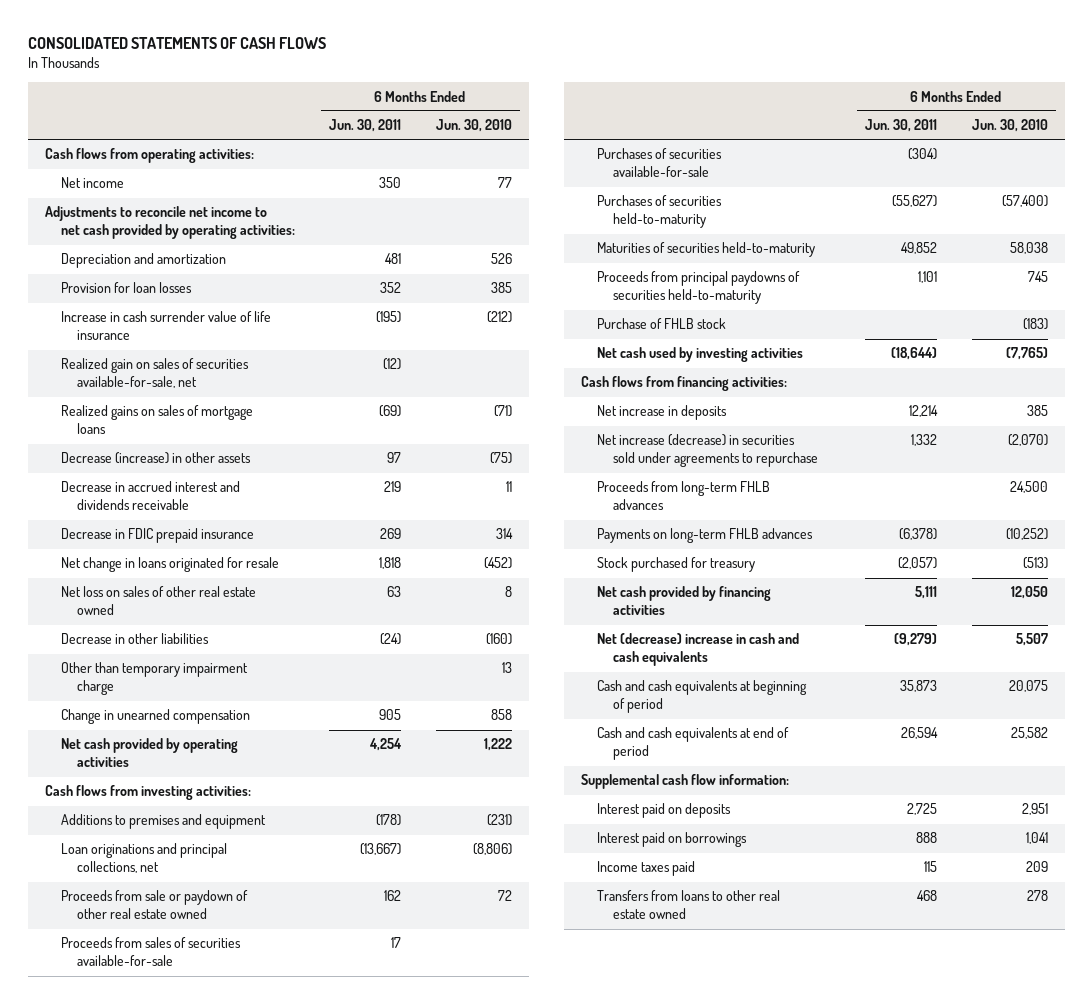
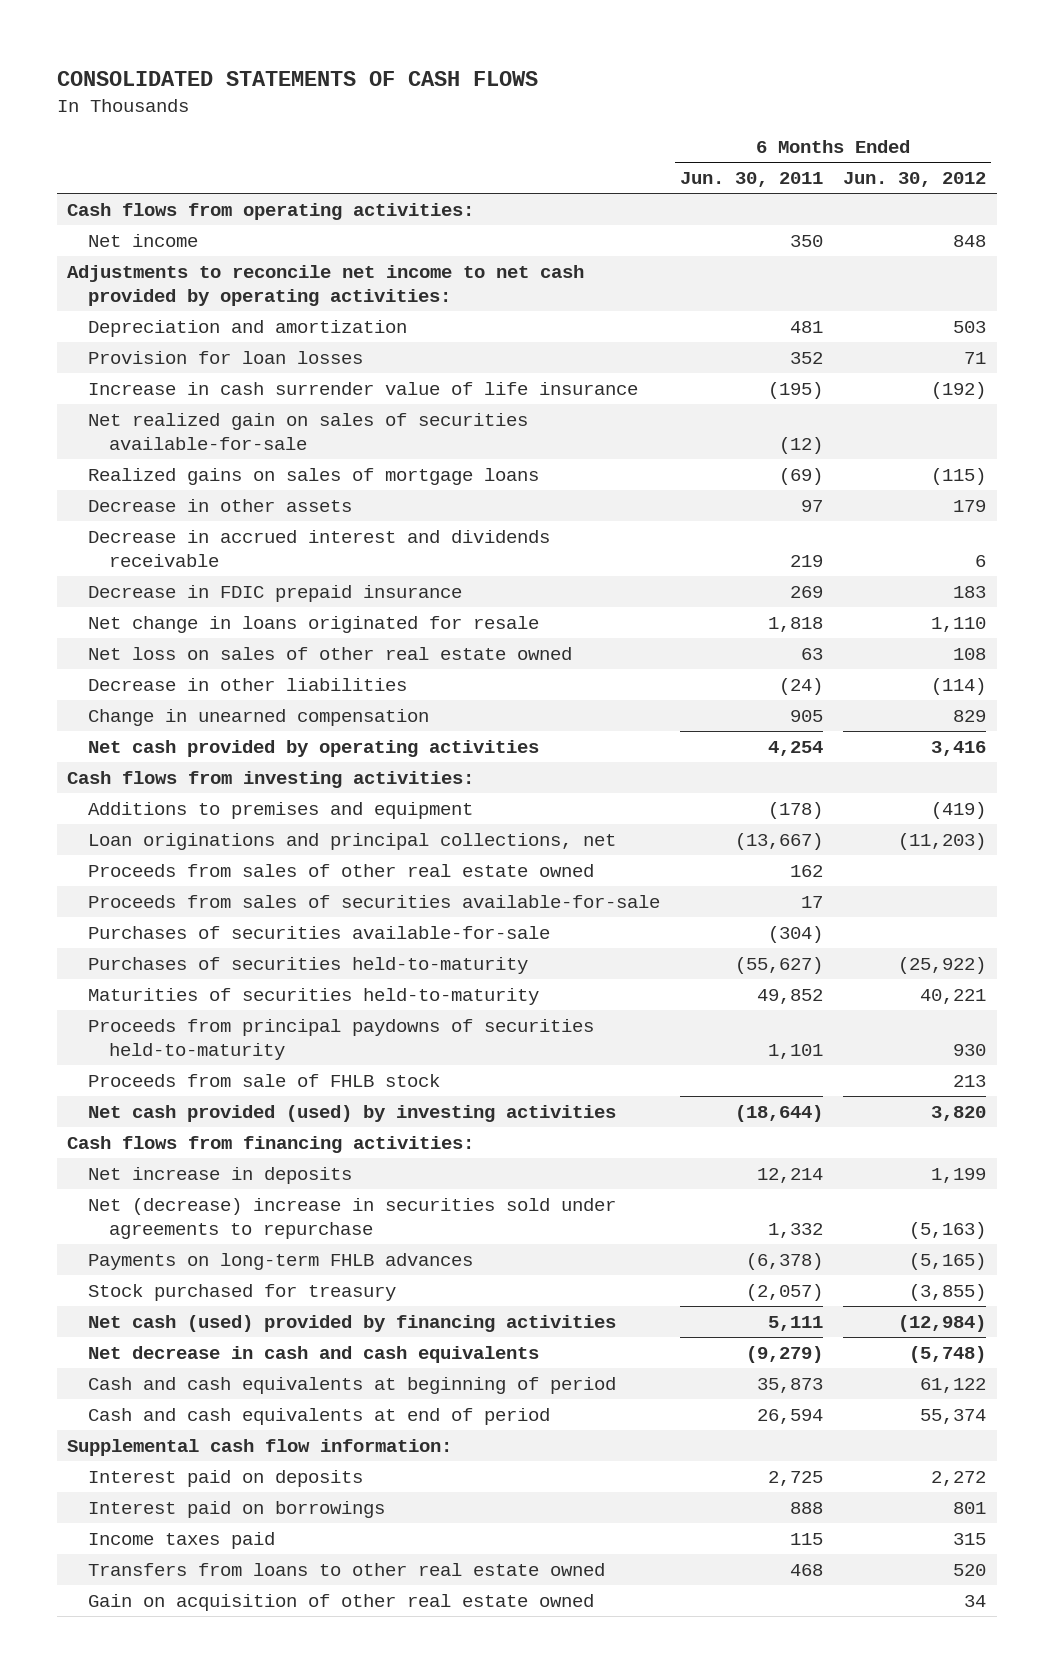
- | 6 Months Ended Jun. 30, 2011 | 6 Months Ended Jun. 30, 2010
+ | 6 Months Ended Jun. 30, 2011 | 6 Months Ended Jun. 30, 2012
- Realized gain on sales of securities available-for-sale, net | (12) |
+ Net realized gain on sales of securities available-for-sale | (12) |
- Decrease (increase) in other assets | 97 | (75)
+ Decrease in other assets | 97 | 179
- Other than temporary impairment charge | | 13
- Proceeds from sale or paydown of other real estate owned | 162 | 72
+ Proceeds from sales of other real estate owned | 162 |
- Purchase of FHLB stock | | (183)
- Net cash used by investing activities | (18,644) | (7,765)
+ Proceeds from sale of FHLB stock | | 213
+ Net cash provided (used) by investing activities | (18,644) | 3,820
- Net increase (decrease) in securities sold under agreements to repurchase | 1,332 | (2,070)
- Proceeds from long-term FHLB advances | | 24,500
+ Net (decrease) increase in securities sold under agreements to repurchase | 1,332 | (5,163)
- Net cash provided by financing activities | 5,111 | 12,050
- Net (decrease) increase in cash and cash equivalents | (9,279) | 5,507
+ Net cash (used) provided by financing activities | 5,111 | (12,984)
+ Net decrease in cash and cash equivalents | (9,279) | (5,748)
+ Gain on acquisition of other real estate owned | | 34

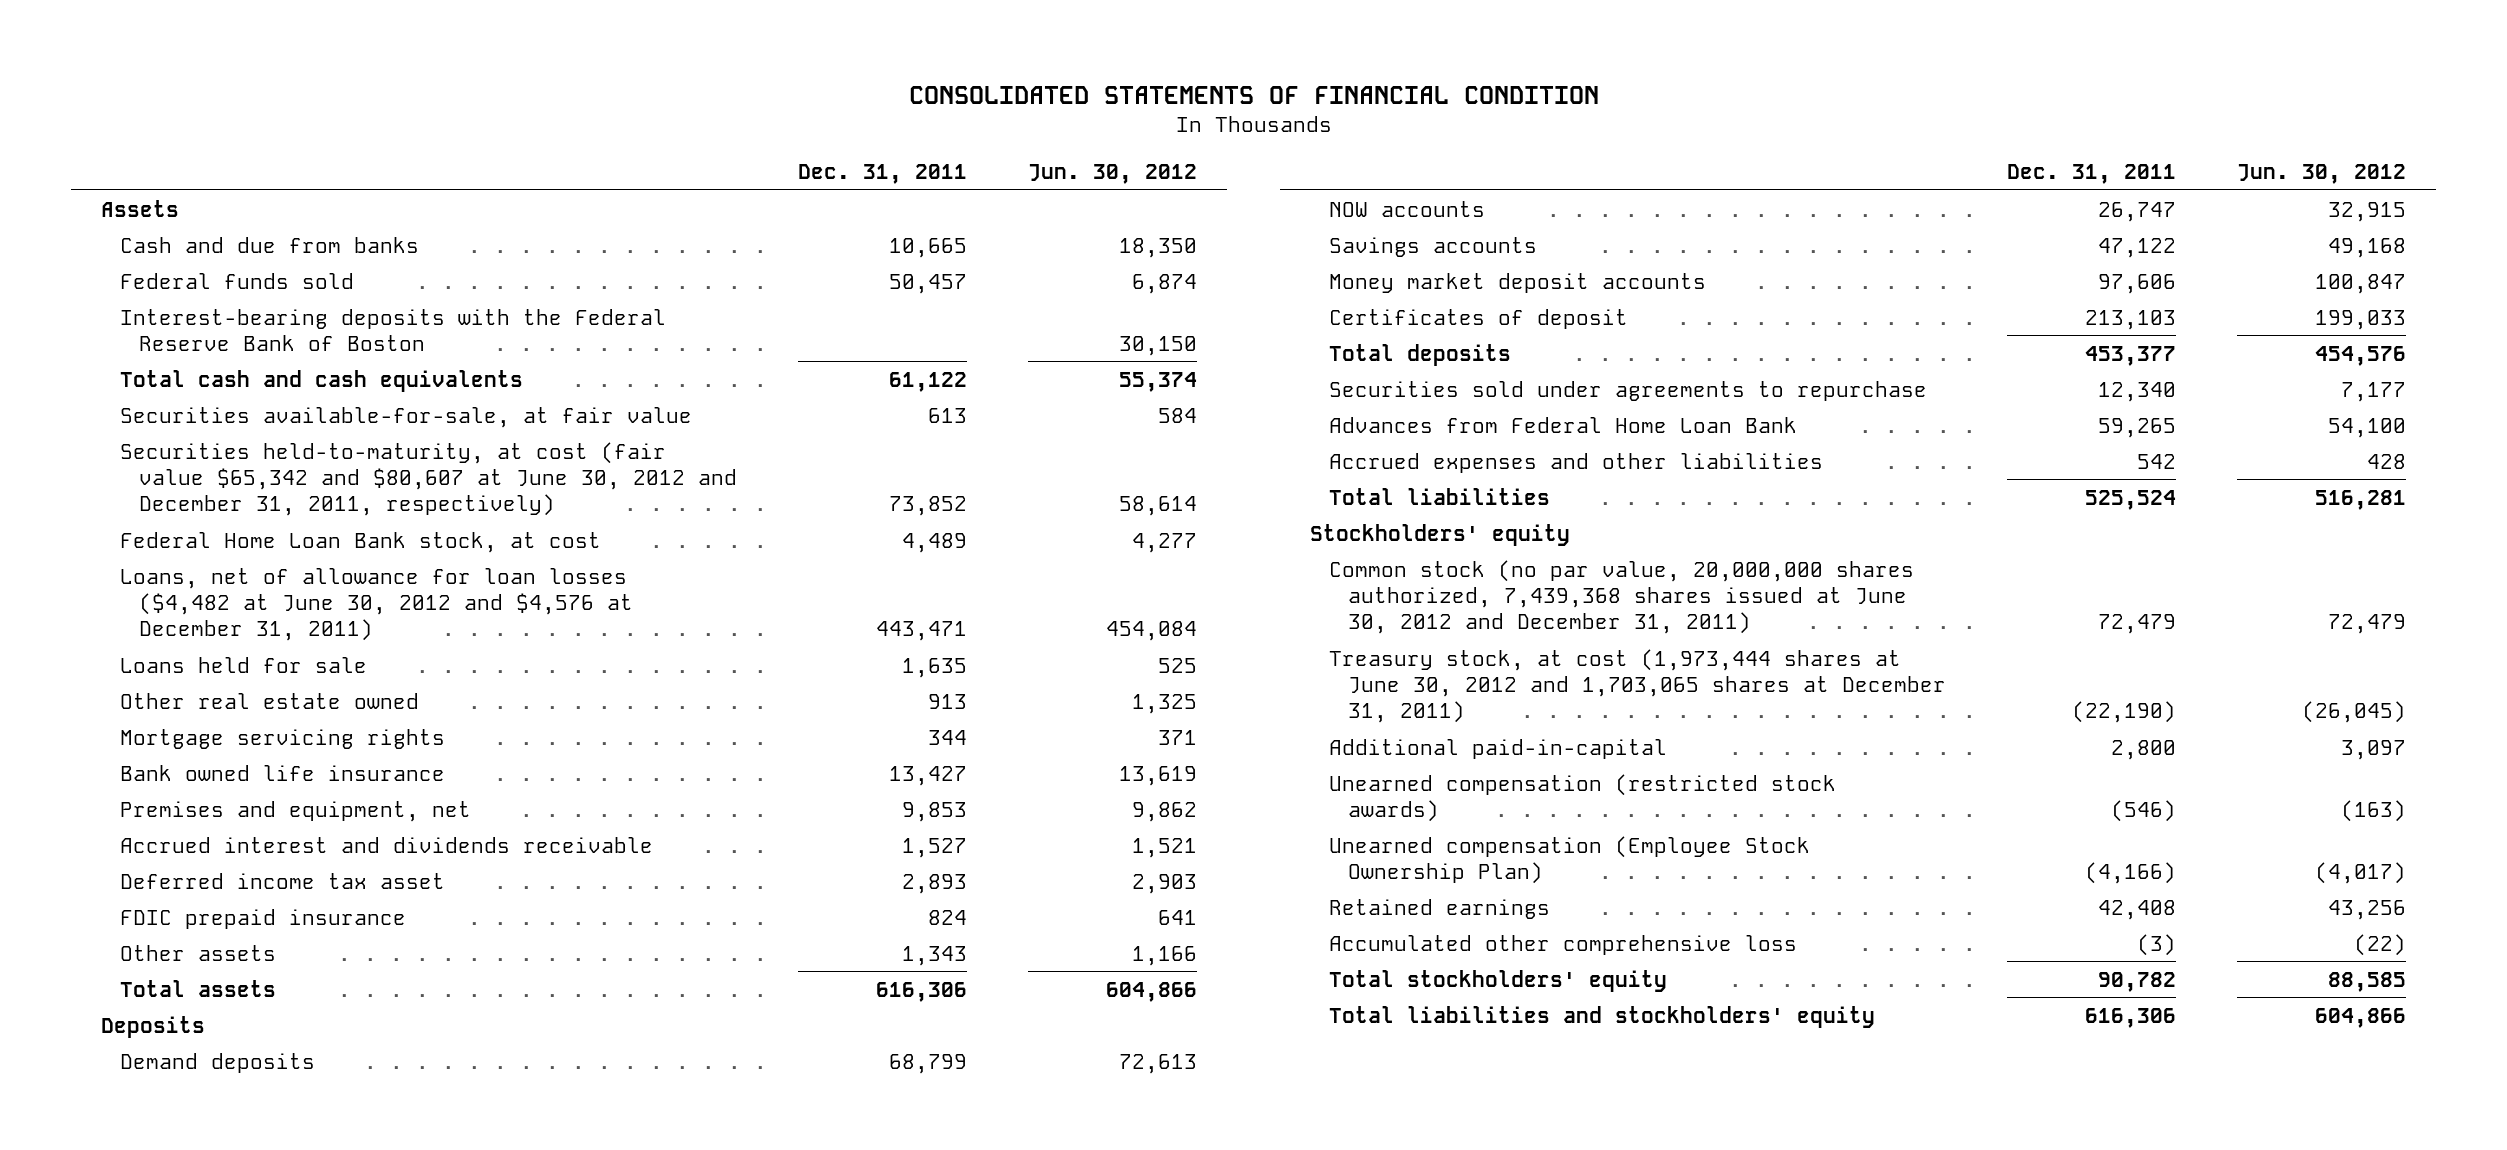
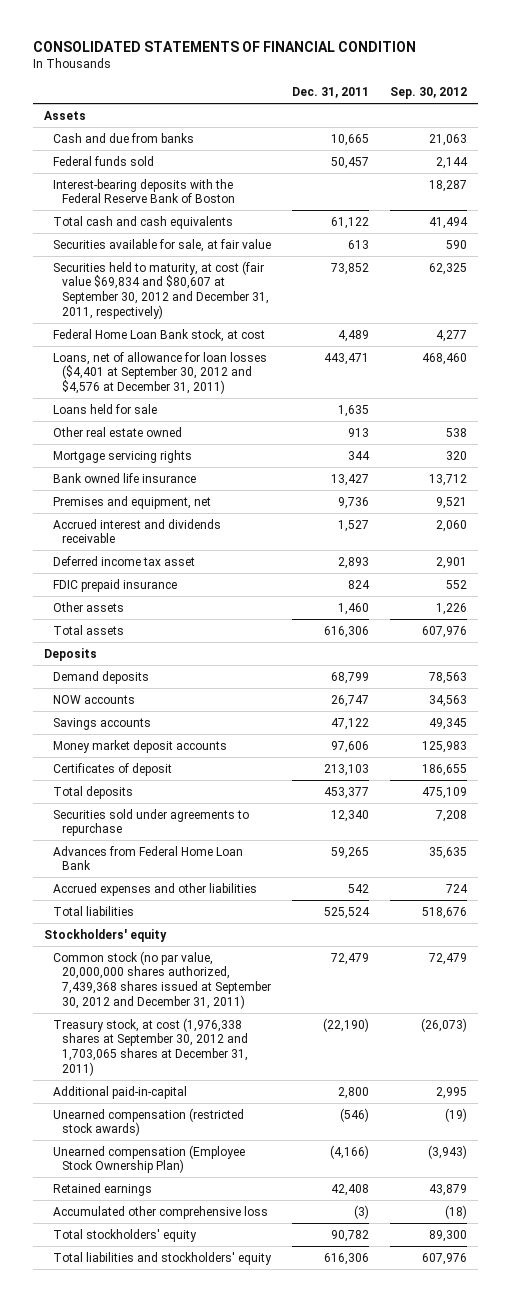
- | Dec. 31, 2011 | Jun. 30, 2012
+ | Dec. 31, 2011 | Sep. 30, 2012
- Securities available-for-sale, at fair value | 613 | 584
- Securities held-to-maturity, at cost (fair value $65,342 and $80,607 at June 30, 2012 and December 31, 2011, respectively) | 73,852 | 58,614
+ Securities available for sale, at fair value | 613 | 590
+ Securities held to maturity, at cost (fair value $69,834 and $80,607 at September 30, 2012 and December 31, 2011, respectively) | 73,852 | 62,325
- Loans, net of allowance for loan losses ($4,482 at June 30, 2012 and $4,576 at December 31, 2011) | 443,471 | 454,084
+ Loans, net of allowance for loan losses ($4,401 at September 30, 2012 and $4,576 at December 31, 2011) | 443,471 | 468,460
- Premises and equipment, net | 9,853 | 9,862
+ Premises and equipment, net | 9,736 | 9,521
- Other assets | 1,343 | 1,166
+ Other assets | 1,460 | 1,226
- Common stock (no par value, 20,000,000 shares authorized, 7,439,368 shares issued at June 30, 2012 and December 31, 2011) | 72,479 | 72,479
- Treasury stock, at cost (1,973,444 shares at June 30, 2012 and 1,703,065 shares at December 31, 2011) | (22,190) | (26,045)
+ Common stock (no par value, 20,000,000 shares authorized, 7,439,368 shares issued at September 30, 2012 and December 31, 2011) | 72,479 | 72,479
+ Treasury stock, at cost (1,976,338 shares at September 30, 2012 and 1,703,065 shares at December 31, 2011) | (22,190) | (26,073)

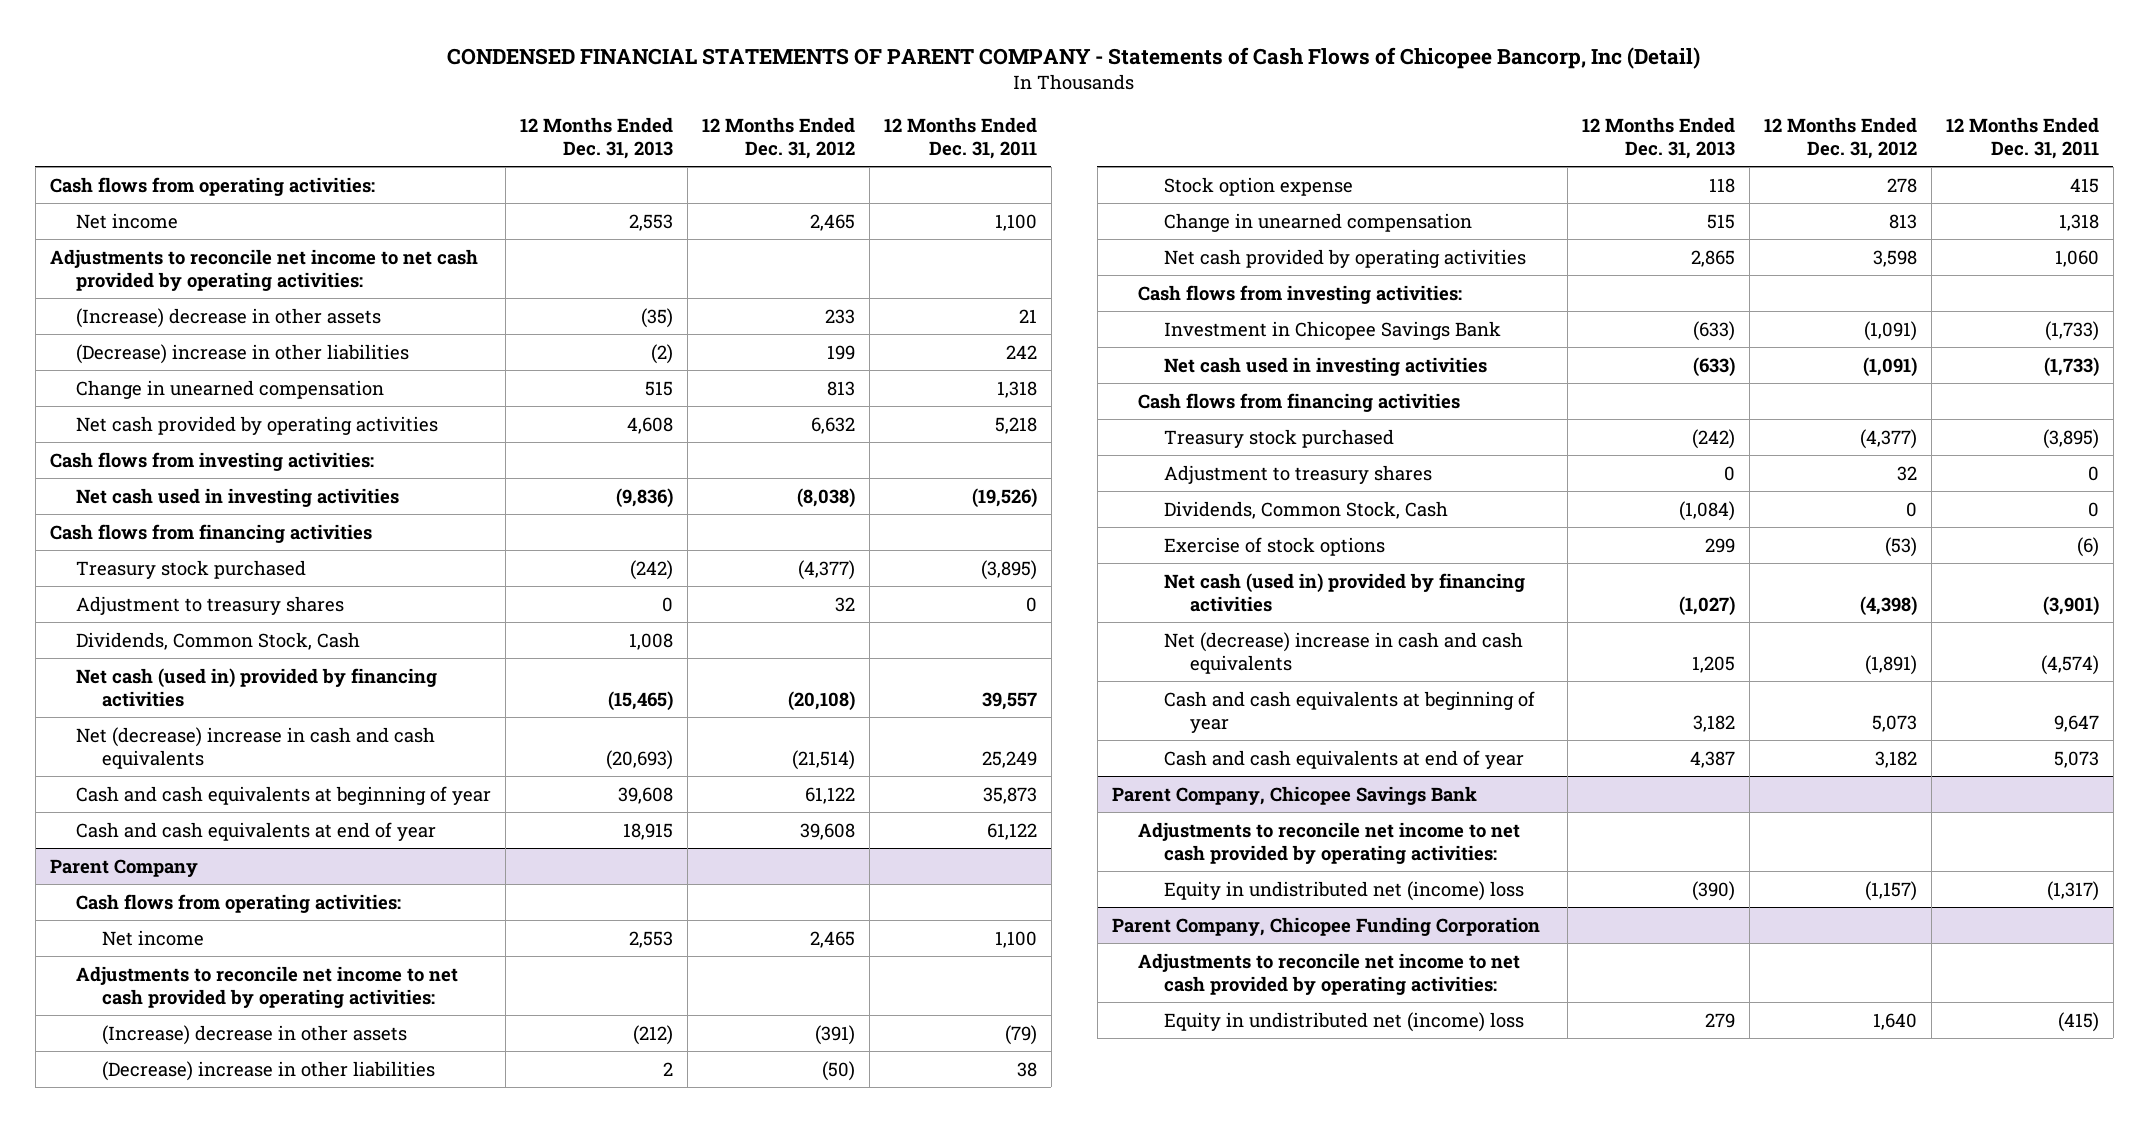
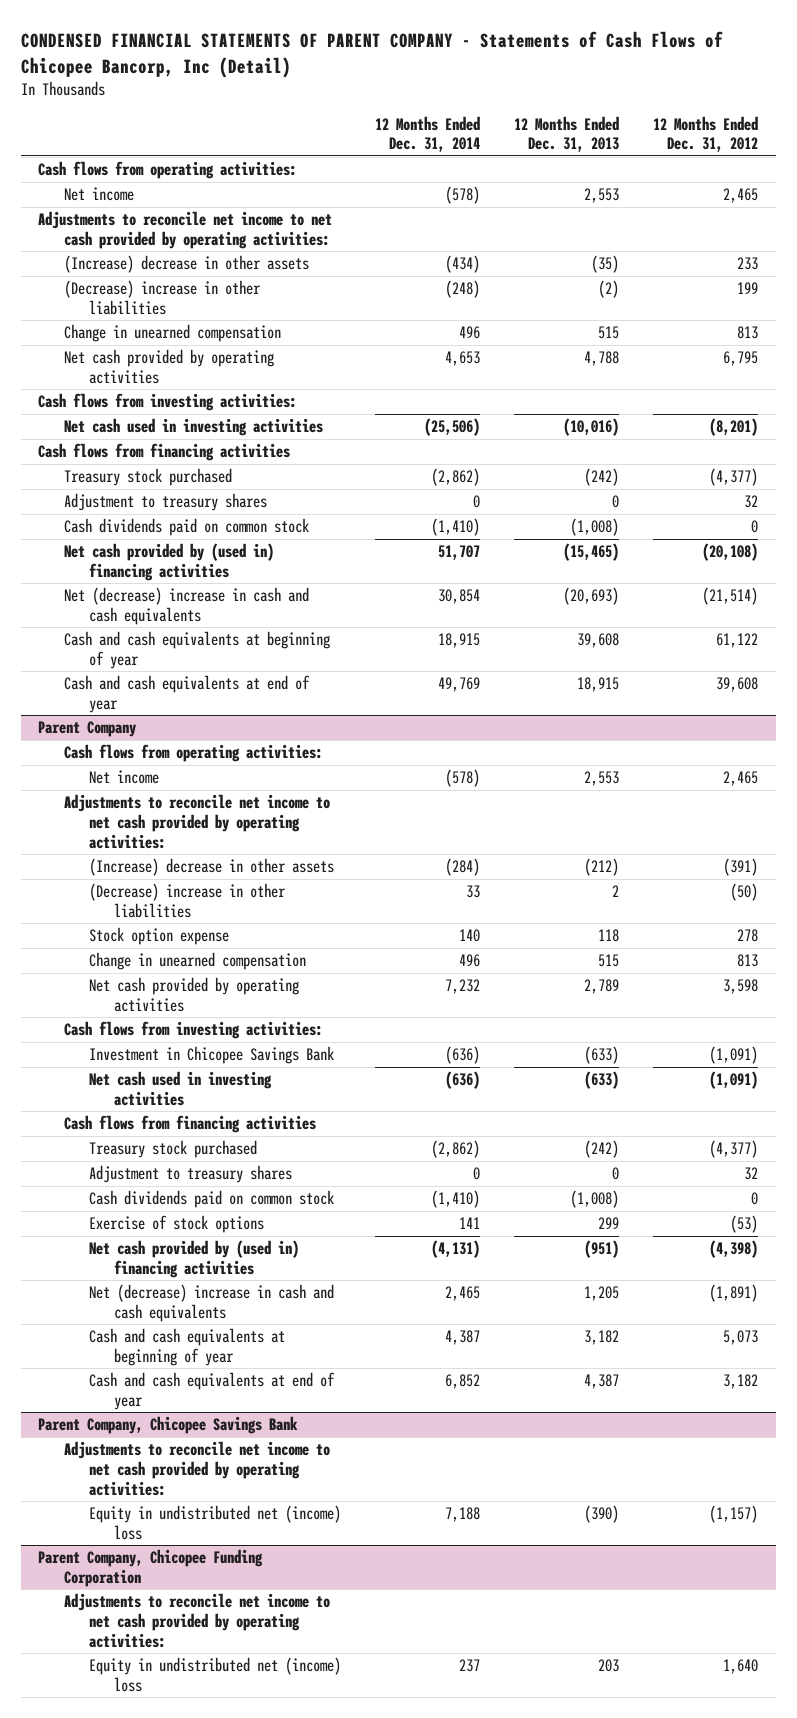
- | 12 Months Ended Dec. 31, 2013 | 12 Months Ended Dec. 31, 2012 | 12 Months Ended Dec. 31, 2011
+ | 12 Months Ended Dec. 31, 2014 | 12 Months Ended Dec. 31, 2013 | 12 Months Ended Dec. 31, 2012
- Net cash provided by operating activities | 4,608 | 6,632 | 5,218
+ Net cash provided by operating activities | 4,653 | 4,788 | 6,795
- Net cash used in investing activities | (9,836) | (8,038) | (19,526)
+ Net cash used in investing activities | (25,506) | (10,016) | (8,201)
- Dividends, Common Stock, Cash | 1,008 | |
- Net cash (used in) provided by financing activities | (15,465) | (20,108) | 39,557
+ Cash dividends paid on common stock | (1,410) | (1,008) | 0
+ Net cash provided by (used in) financing activities | 51,707 | (15,465) | (20,108)
@ Parent Company
- Net cash provided by operating activities | 2,865 | 3,598 | 1,060
+ Net cash provided by operating activities | 7,232 | 2,789 | 3,598
- Dividends, Common Stock, Cash | (1,084) | 0 | 0
+ Cash dividends paid on common stock | (1,410) | (1,008) | 0
- Net cash (used in) provided by financing activities | (1,027) | (4,398) | (3,901)
+ Net cash provided by (used in) financing activities | (4,131) | (951) | (4,398)
@ Parent Company, Chicopee Funding Corporation
- Equity in undistributed net (income) loss | 279 | 1,640 | (415)
+ Equity in undistributed net (income) loss | 237 | 203 | 1,640

